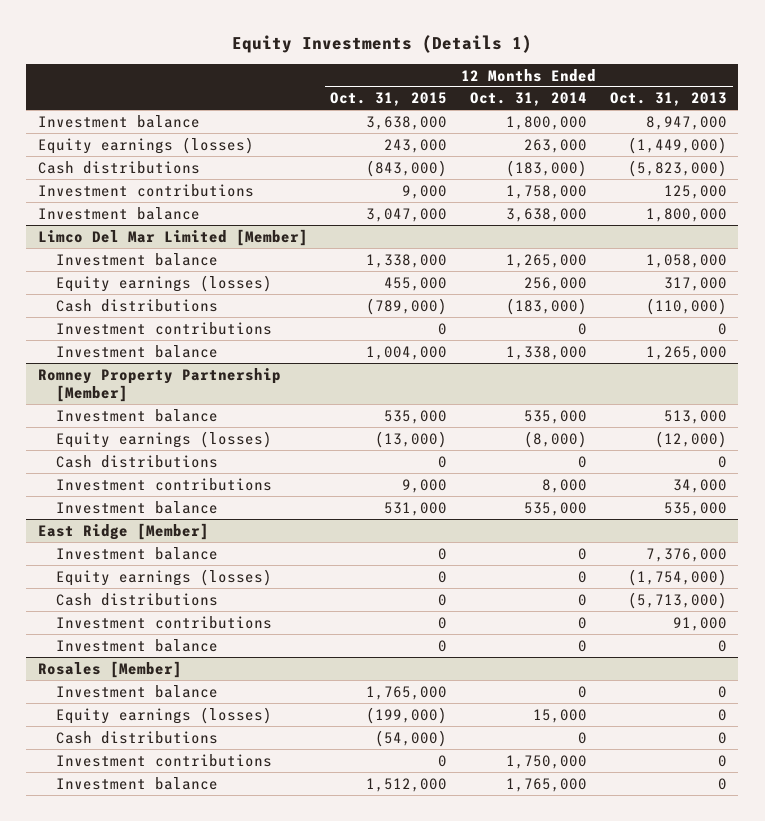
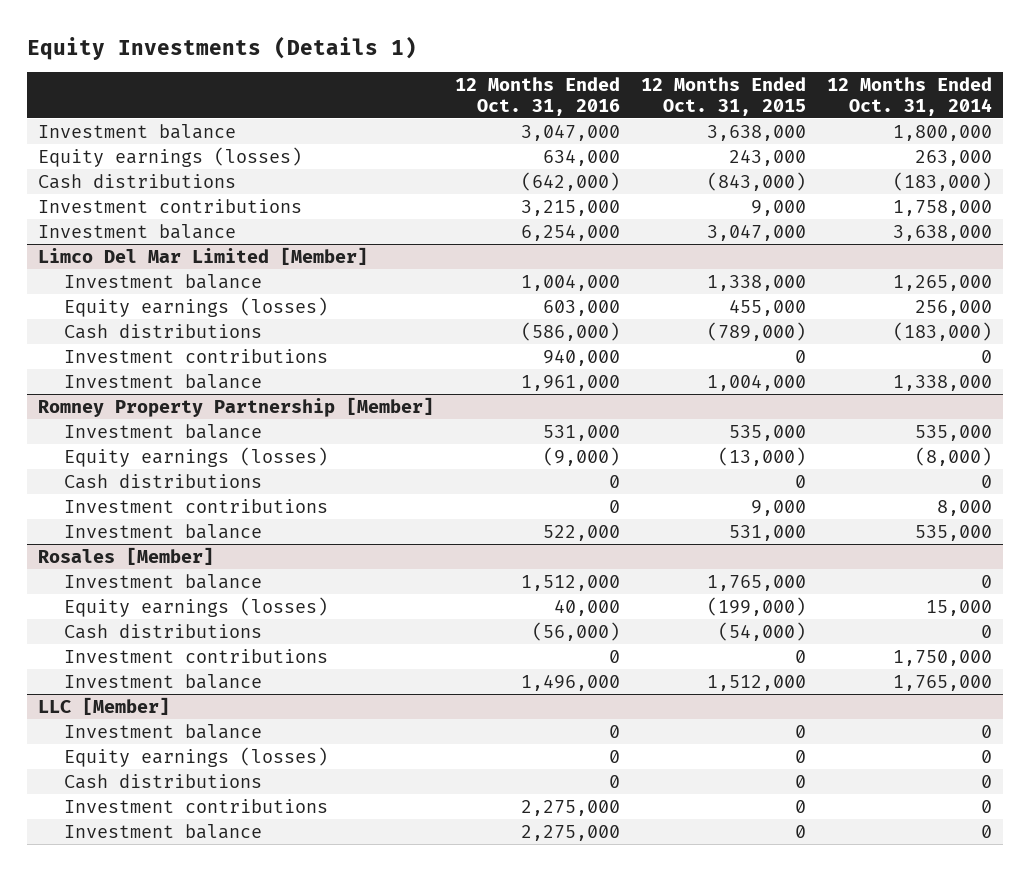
- | 12 Months Ended Oct. 31, 2015 | 12 Months Ended Oct. 31, 2014 | 12 Months Ended Oct. 31, 2013
+ | 12 Months Ended Oct. 31, 2016 | 12 Months Ended Oct. 31, 2015 | 12 Months Ended Oct. 31, 2014
- East Ridge [Member]
- Investment balance | 0 | 0 | 7,376,000
- Equity earnings (losses) | 0 | 0 | (1,754,000)
- Cash distributions | 0 | 0 | (5,713,000)
- Investment contributions | 0 | 0 | 91,000
- Investment balance | 0 | 0 | 0
+ LLC [Member]
+ Investment balance | 0 | 0 | 0
+ Equity earnings (losses) | 0 | 0 | 0
+ Cash distributions | 0 | 0 | 0
+ Investment contributions | 2,275,000 | 0 | 0
+ Investment balance | 2,275,000 | 0 | 0

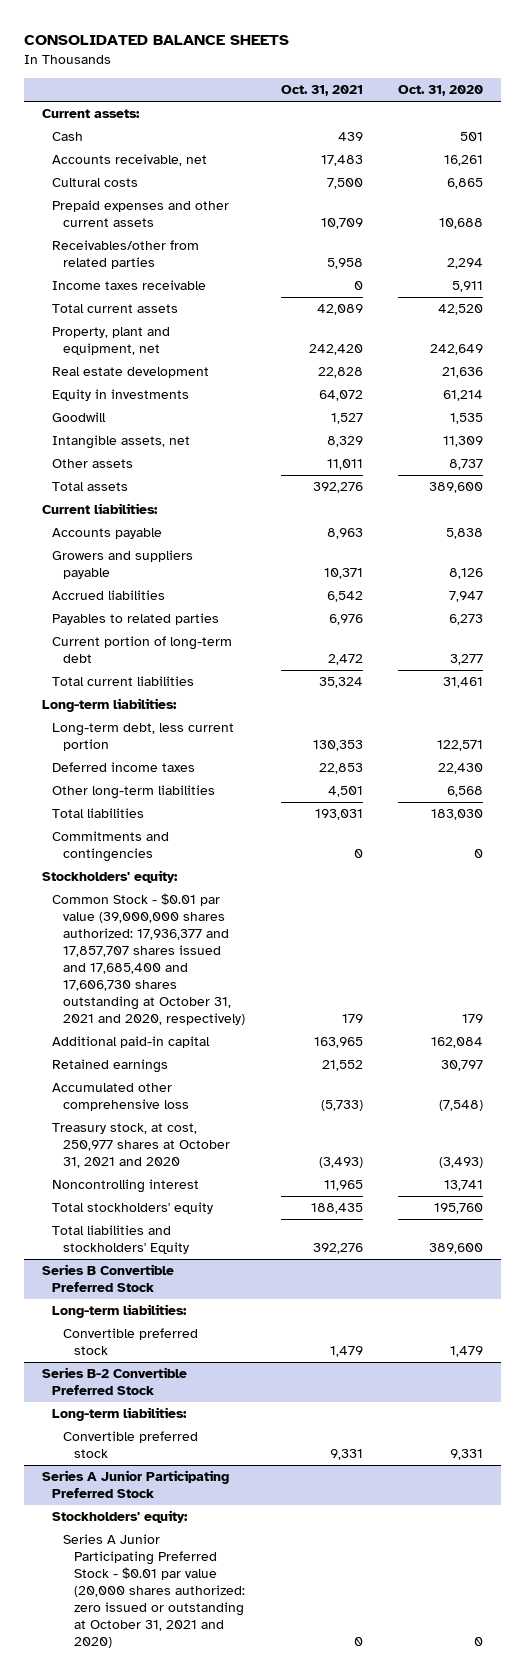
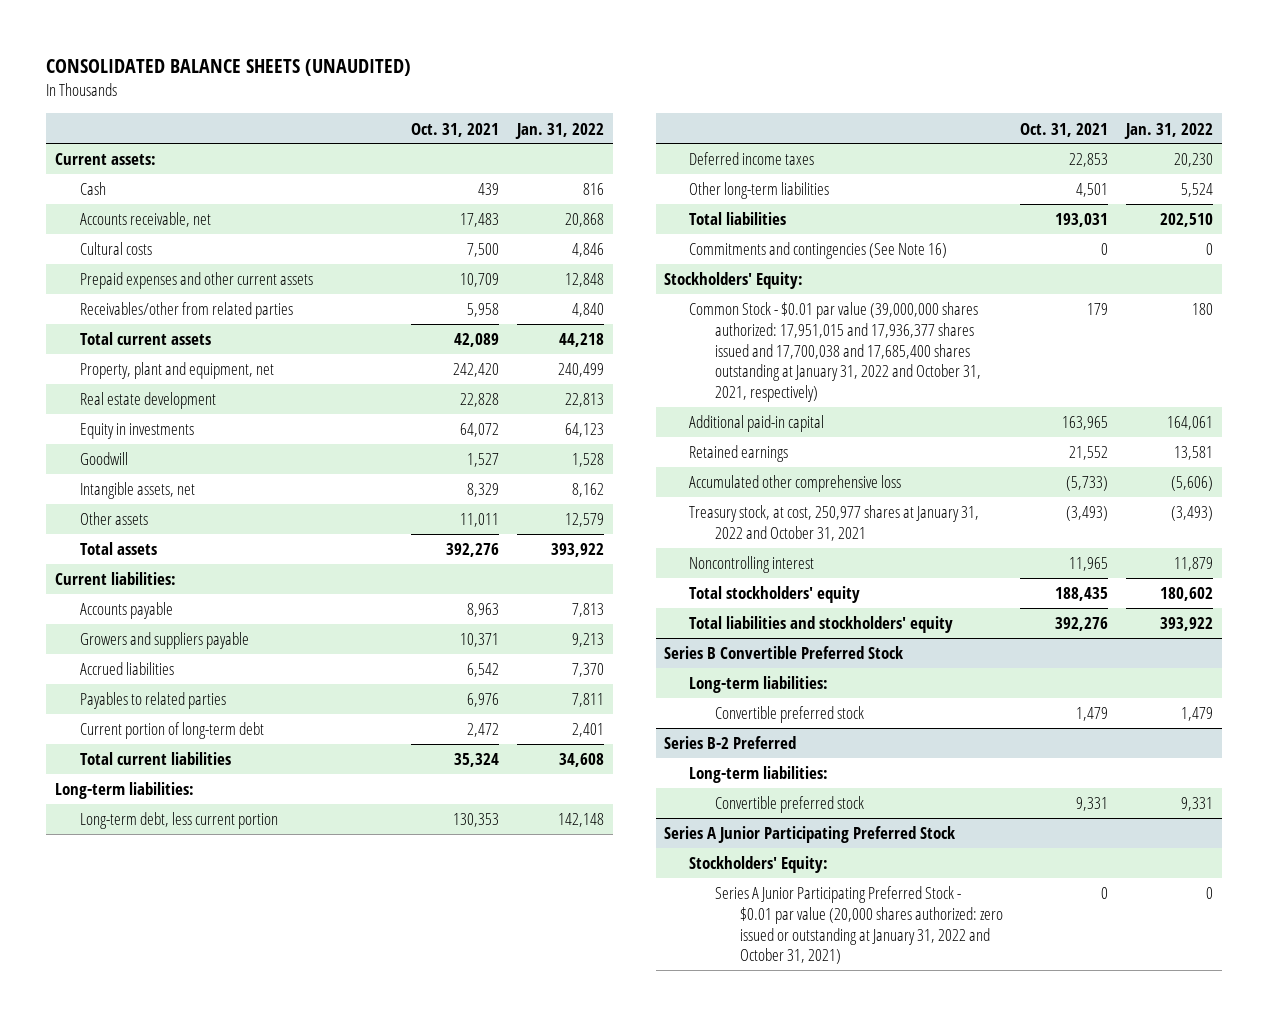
- CONSOLIDATED BALANCE SHEETS
+ CONSOLIDATED BALANCE SHEETS (UNAUDITED)
- | Oct. 31, 2021 | Oct. 31, 2020
+ | Oct. 31, 2021 | Jan. 31, 2022
- Income taxes receivable | 0 | 5,911
- Commitments and contingencies | 0 | 0
- Stockholders' equity:
- Common Stock - $0.01 par value (39,000,000 shares authorized: 17,936,377 and 17,857,707 shares issued and 17,685,400 and 17,606,730 shares outstanding at October 31, 2021 and 2020, respectively) | 179 | 179
+ Commitments and contingencies (See Note 16) | 0 | 0
+ Stockholders' Equity:
+ Common Stock - $0.01 par value (39,000,000 shares authorized: 17,951,015 and 17,936,377 shares issued and 17,700,038 and 17,685,400 shares outstanding at January 31, 2022 and October 31, 2021, respectively) | 179 | 180
- Treasury stock, at cost, 250,977 shares at October 31, 2021 and 2020 | (3,493) | (3,493)
+ Treasury stock, at cost, 250,977 shares at January 31, 2022 and October 31, 2021 | (3,493) | (3,493)
- Total liabilities and stockholders' Equity | 392,276 | 389,600
+ Total liabilities and stockholders' equity | 392,276 | 393,922
- Series B-2 Convertible Preferred Stock
+ Series B-2 Preferred
@ Series A Junior Participating Preferred Stock
- Stockholders' equity:
- Series A Junior Participating Preferred Stock - $0.01 par value (20,000 shares authorized: zero issued or outstanding at October 31, 2021 and 2020) | 0 | 0
+ Stockholders' Equity:
+ Series A Junior Participating Preferred Stock - $0.01 par value (20,000 shares authorized: zero issued or outstanding at January 31, 2022 and October 31, 2021) | 0 | 0

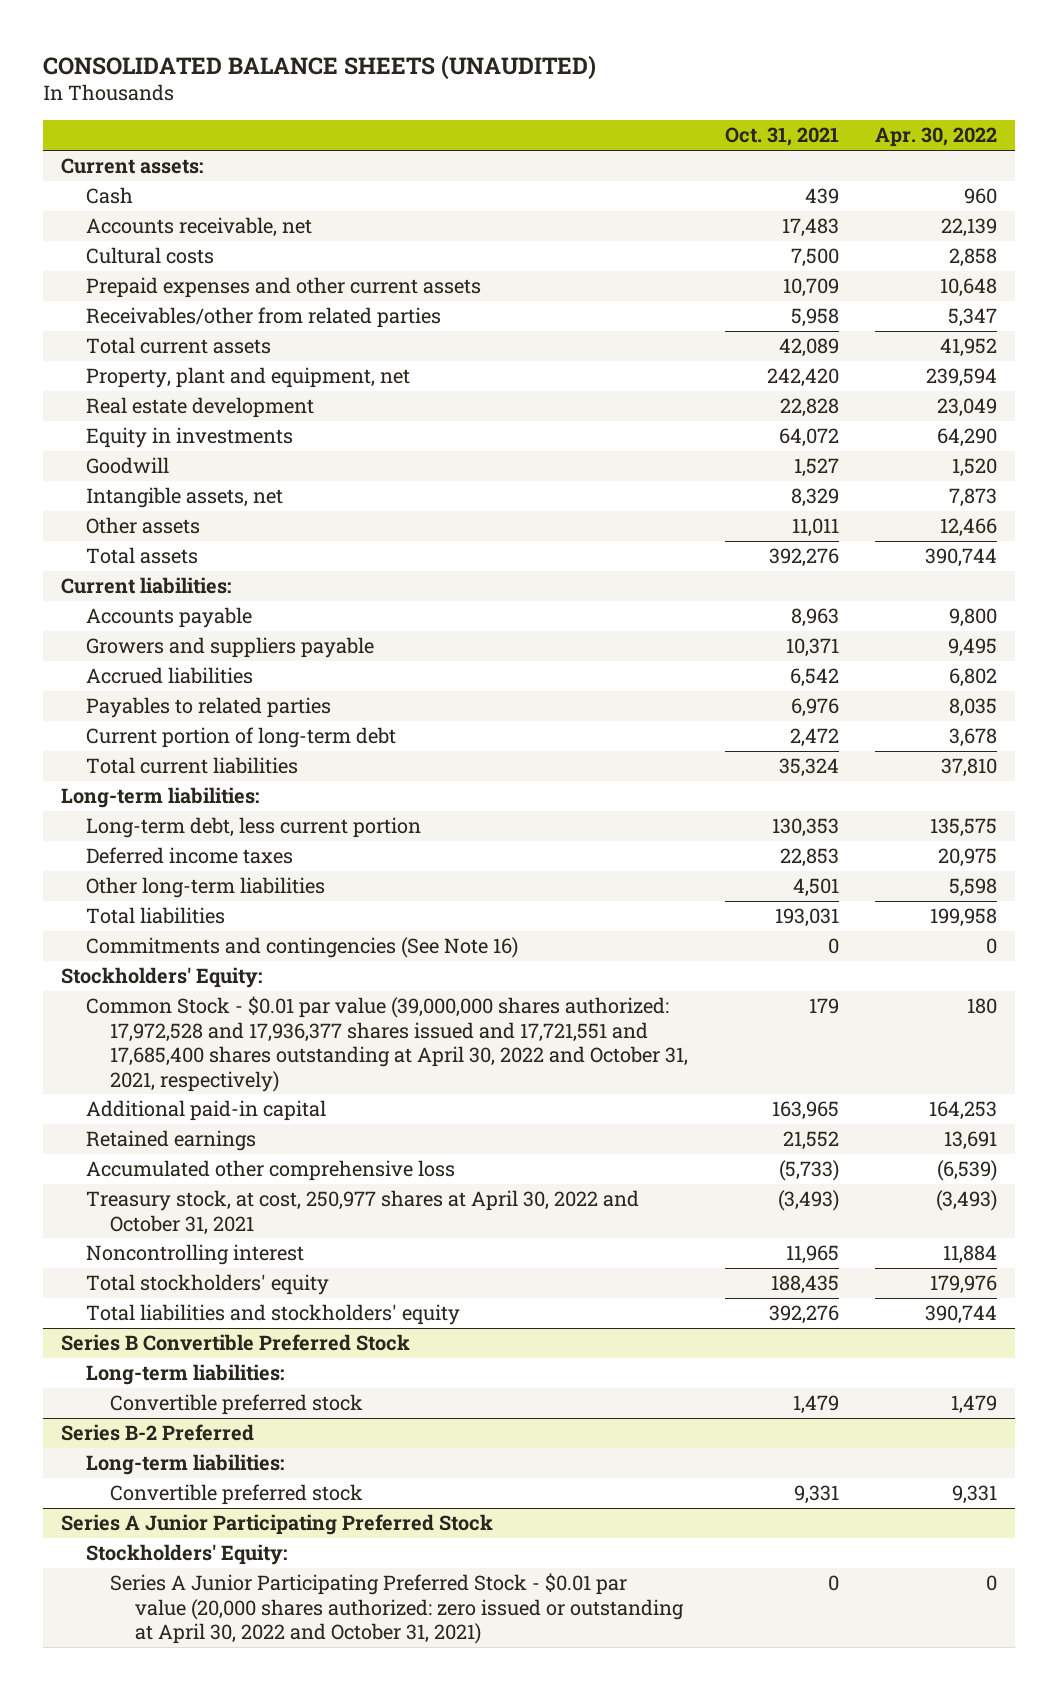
- | Oct. 31, 2021 | Jan. 31, 2022
+ | Oct. 31, 2021 | Apr. 30, 2022
- Common Stock - $0.01 par value (39,000,000 shares authorized: 17,951,015 and 17,936,377 shares issued and 17,700,038 and 17,685,400 shares outstanding at January 31, 2022 and October 31, 2021, respectively) | 179 | 180
+ Common Stock - $0.01 par value (39,000,000 shares authorized: 17,972,528 and 17,936,377 shares issued and 17,721,551 and 17,685,400 shares outstanding at April 30, 2022 and October 31, 2021, respectively) | 179 | 180
- Treasury stock, at cost, 250,977 shares at January 31, 2022 and October 31, 2021 | (3,493) | (3,493)
+ Treasury stock, at cost, 250,977 shares at April 30, 2022 and October 31, 2021 | (3,493) | (3,493)
@ Series A Junior Participating Preferred Stock
- Series A Junior Participating Preferred Stock - $0.01 par value (20,000 shares authorized: zero issued or outstanding at January 31, 2022 and October 31, 2021) | 0 | 0
+ Series A Junior Participating Preferred Stock - $0.01 par value (20,000 shares authorized: zero issued or outstanding at April 30, 2022 and October 31, 2021) | 0 | 0

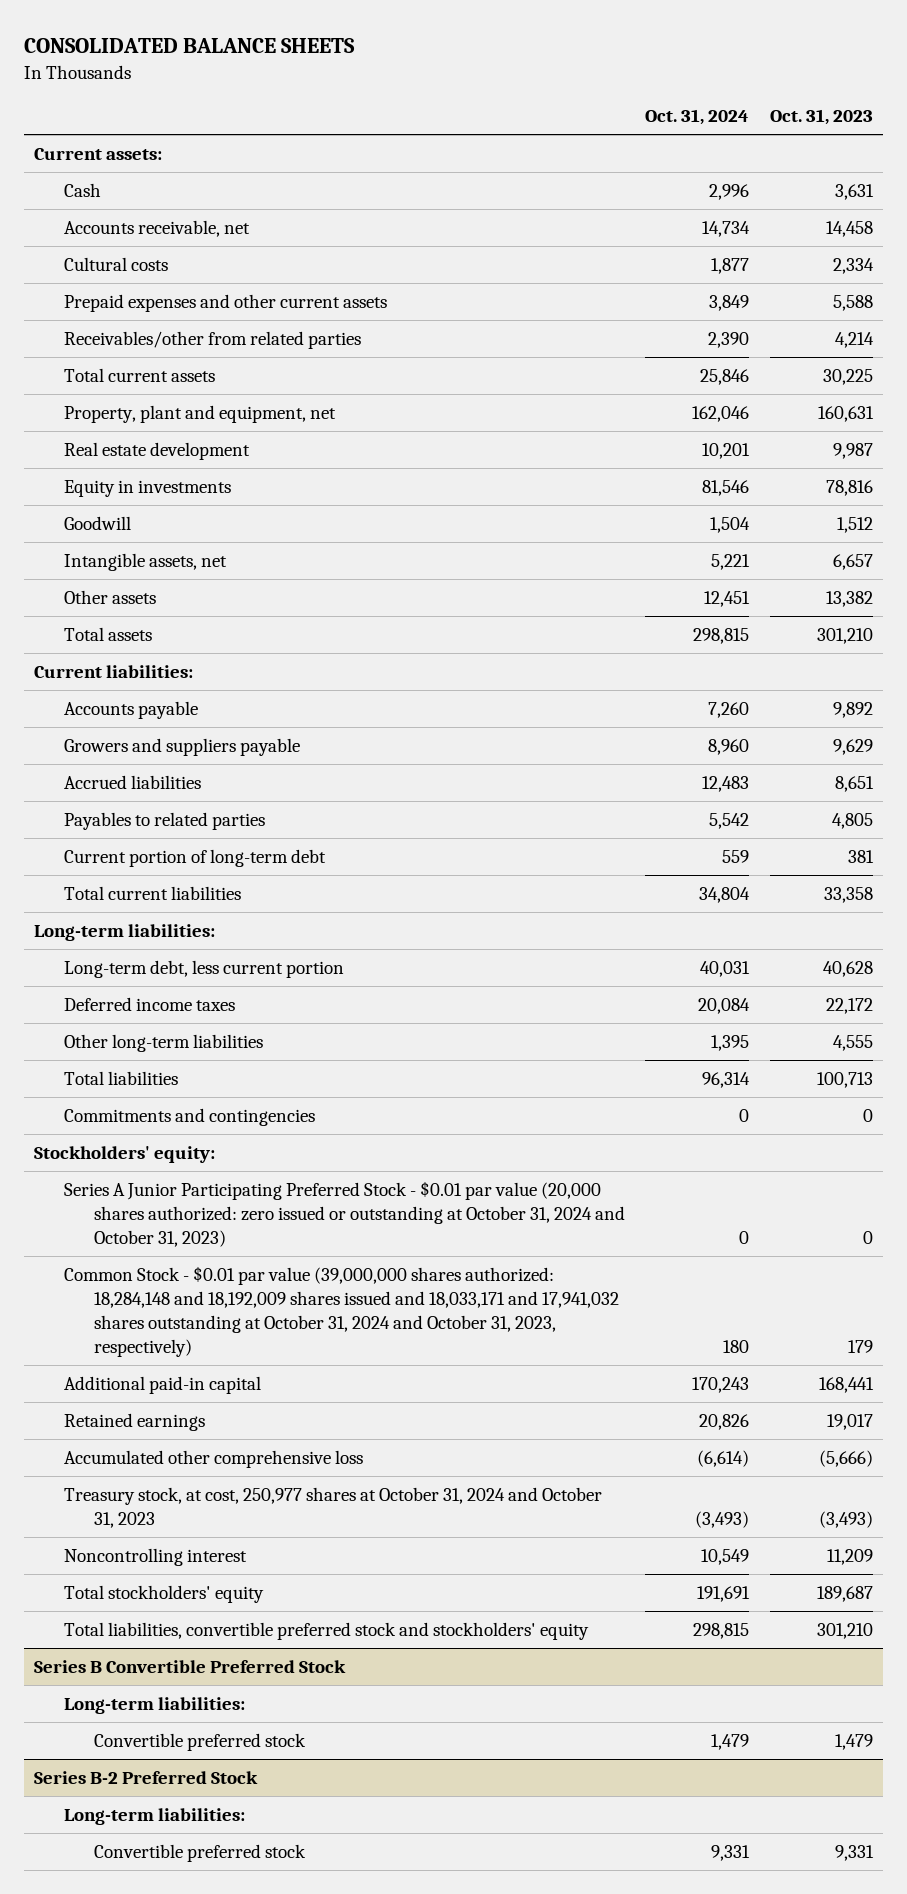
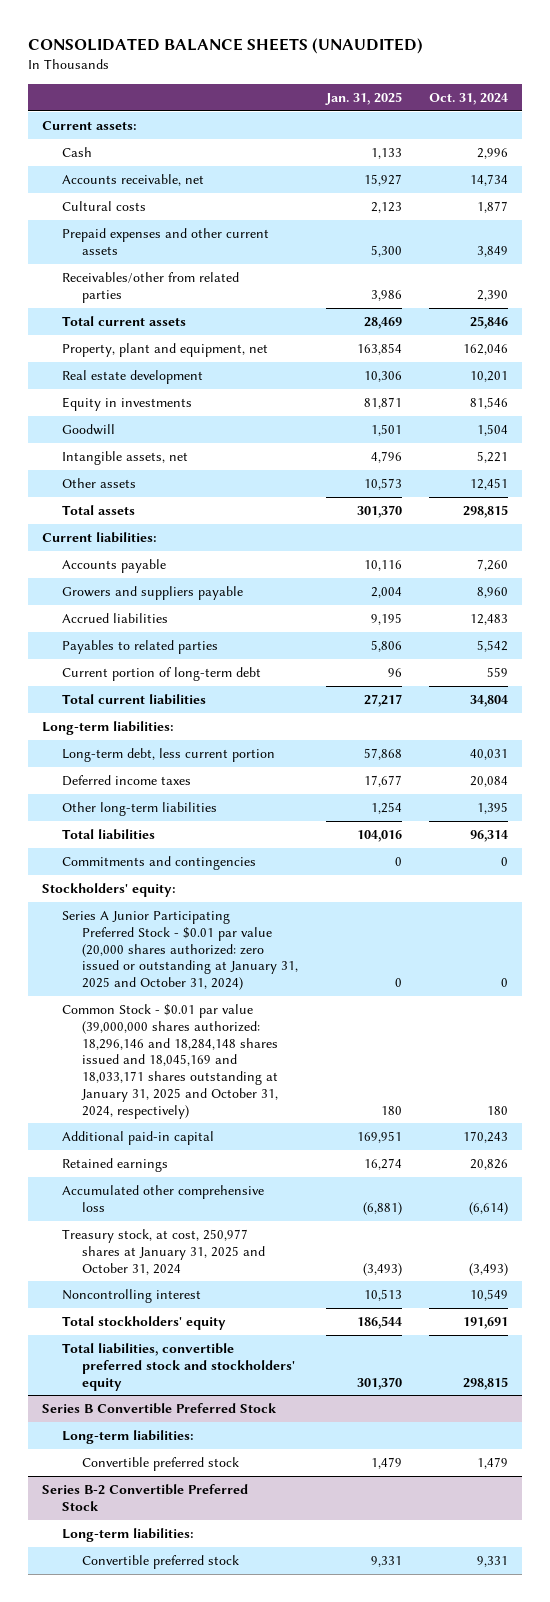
- CONSOLIDATED BALANCE SHEETS
+ CONSOLIDATED BALANCE SHEETS (UNAUDITED)
- | Oct. 31, 2024 | Oct. 31, 2023
+ | Jan. 31, 2025 | Oct. 31, 2024
- Series A Junior Participating Preferred Stock - $0.01 par value (20,000 shares authorized: zero issued or outstanding at October 31, 2024 and October 31, 2023) | 0 | 0
- Common Stock - $0.01 par value (39,000,000 shares authorized: 18,284,148 and 18,192,009 shares issued and 18,033,171 and 17,941,032 shares outstanding at October 31, 2024 and October 31, 2023, respectively) | 180 | 179
+ Series A Junior Participating Preferred Stock - $0.01 par value (20,000 shares authorized: zero issued or outstanding at January 31, 2025 and October 31, 2024) | 0 | 0
+ Common Stock - $0.01 par value (39,000,000 shares authorized: 18,296,146 and 18,284,148 shares issued and 18,045,169 and 18,033,171 shares outstanding at January 31, 2025 and October 31, 2024, respectively) | 180 | 180
- Treasury stock, at cost, 250,977 shares at October 31, 2024 and October 31, 2023 | (3,493) | (3,493)
+ Treasury stock, at cost, 250,977 shares at January 31, 2025 and October 31, 2024 | (3,493) | (3,493)
- Series B-2 Preferred Stock
+ Series B-2 Convertible Preferred Stock

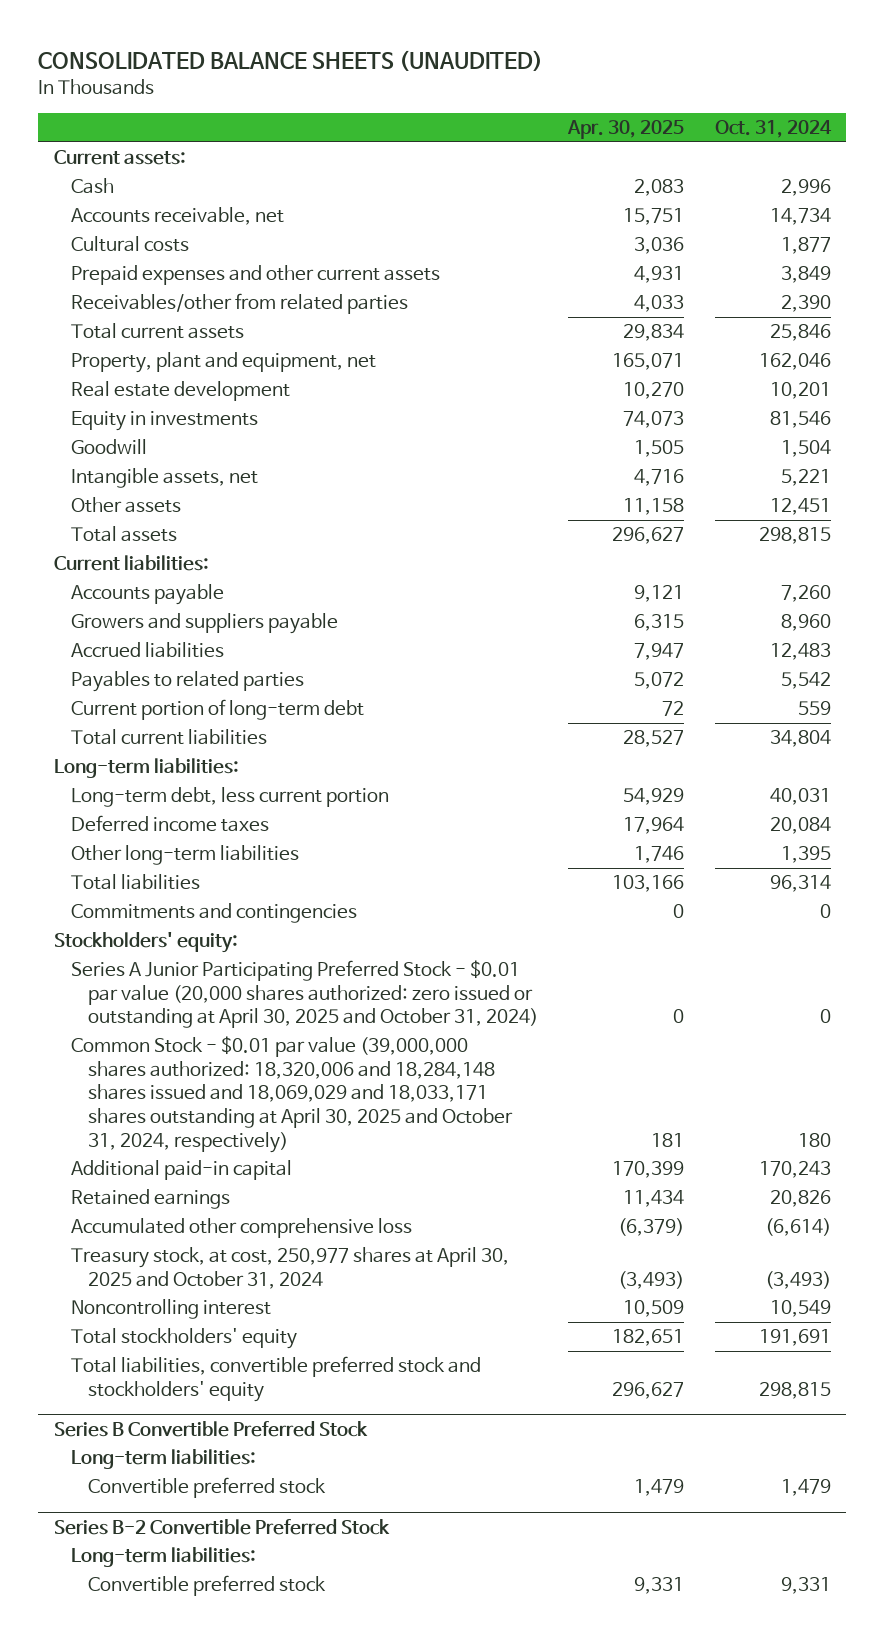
- | Jan. 31, 2025 | Oct. 31, 2024
+ | Apr. 30, 2025 | Oct. 31, 2024
- Series A Junior Participating Preferred Stock - $0.01 par value (20,000 shares authorized: zero issued or outstanding at January 31, 2025 and October 31, 2024) | 0 | 0
- Common Stock - $0.01 par value (39,000,000 shares authorized: 18,296,146 and 18,284,148 shares issued and 18,045,169 and 18,033,171 shares outstanding at January 31, 2025 and October 31, 2024, respectively) | 180 | 180
+ Series A Junior Participating Preferred Stock - $0.01 par value (20,000 shares authorized: zero issued or outstanding at April 30, 2025 and October 31, 2024) | 0 | 0
+ Common Stock - $0.01 par value (39,000,000 shares authorized: 18,320,006 and 18,284,148 shares issued and 18,069,029 and 18,033,171 shares outstanding at April 30, 2025 and October 31, 2024, respectively) | 181 | 180
- Treasury stock, at cost, 250,977 shares at January 31, 2025 and October 31, 2024 | (3,493) | (3,493)
+ Treasury stock, at cost, 250,977 shares at April 30, 2025 and October 31, 2024 | (3,493) | (3,493)

